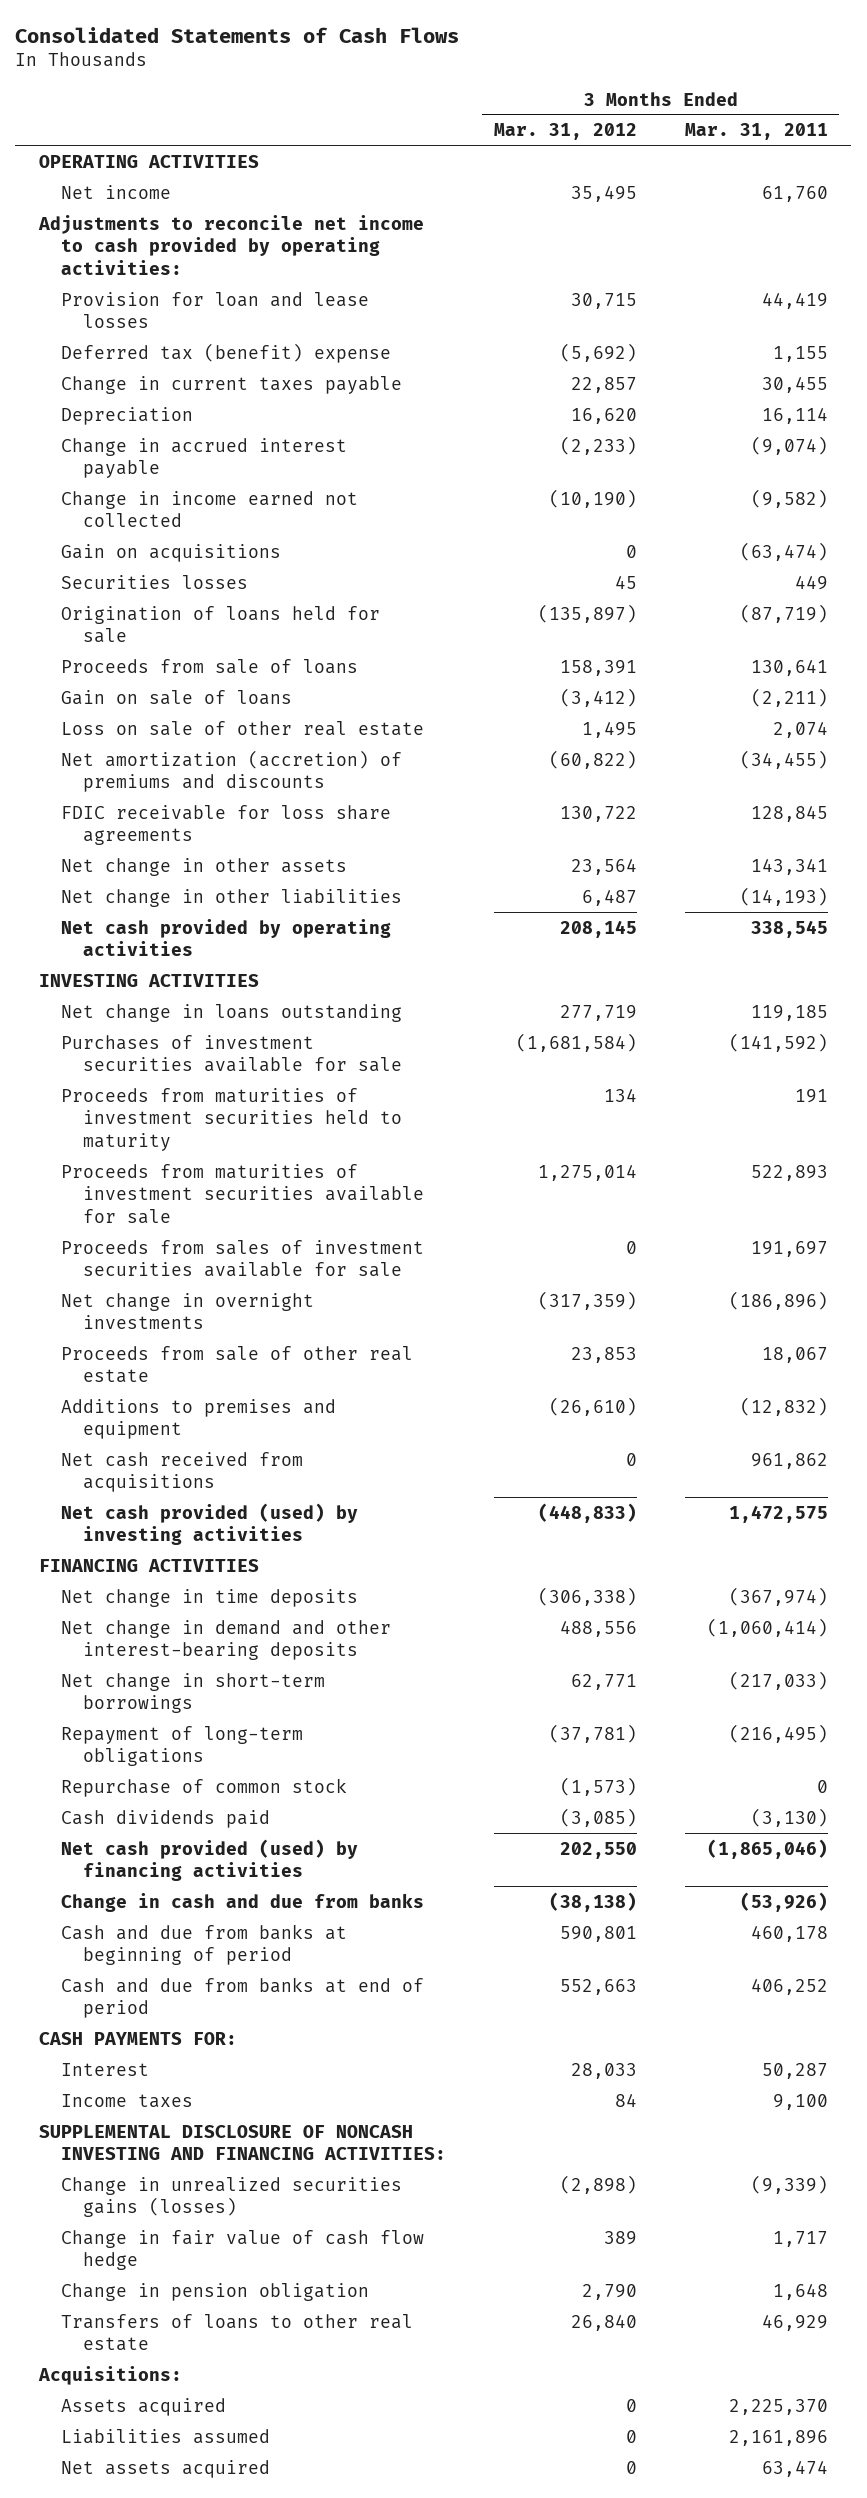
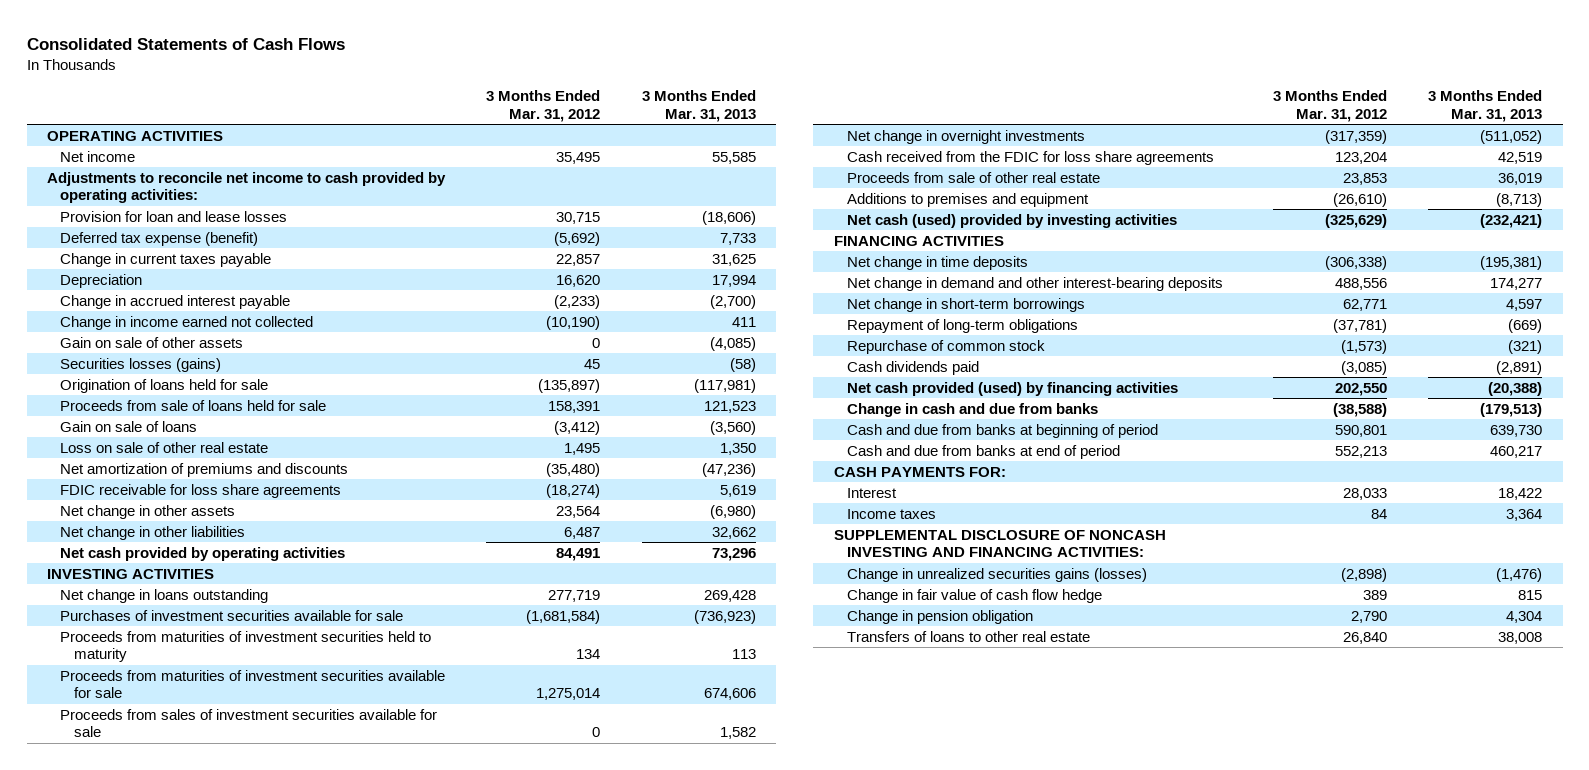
- | 3 Months Ended Mar. 31, 2012 | 3 Months Ended Mar. 31, 2011
+ | 3 Months Ended Mar. 31, 2012 | 3 Months Ended Mar. 31, 2013
- Deferred tax (benefit) expense | (5,692) | 1,155
+ Deferred tax expense (benefit) | (5,692) | 7,733
- Gain on acquisitions | 0 | (63,474)
- Securities losses | 45 | 449
+ Gain on sale of other assets | 0 | (4,085)
+ Securities losses (gains) | 45 | (58)
- Proceeds from sale of loans | 158,391 | 130,641
+ Proceeds from sale of loans held for sale | 158,391 | 121,523
- Net amortization (accretion) of premiums and discounts | (60,822) | (34,455)
- FDIC receivable for loss share agreements | 130,722 | 128,845
+ Net amortization of premiums and discounts | (35,480) | (47,236)
+ FDIC receivable for loss share agreements | (18,274) | 5,619
- Net cash provided by operating activities | 208,145 | 338,545
+ Net cash provided by operating activities | 84,491 | 73,296
+ Cash received from the FDIC for loss share agreements | 123,204 | 42,519
- Net cash received from acquisitions | 0 | 961,862
- Net cash provided (used) by investing activities | (448,833) | 1,472,575
+ Net cash (used) provided by investing activities | (325,629) | (232,421)
- Change in cash and due from banks | (38,138) | (53,926)
+ Change in cash and due from banks | (38,588) | (179,513)
- Cash and due from banks at end of period | 552,663 | 406,252
+ Cash and due from banks at end of period | 552,213 | 460,217
- Acquisitions:
- Assets acquired | 0 | 2,225,370
- Liabilities assumed | 0 | 2,161,896
- Net assets acquired | 0 | 63,474

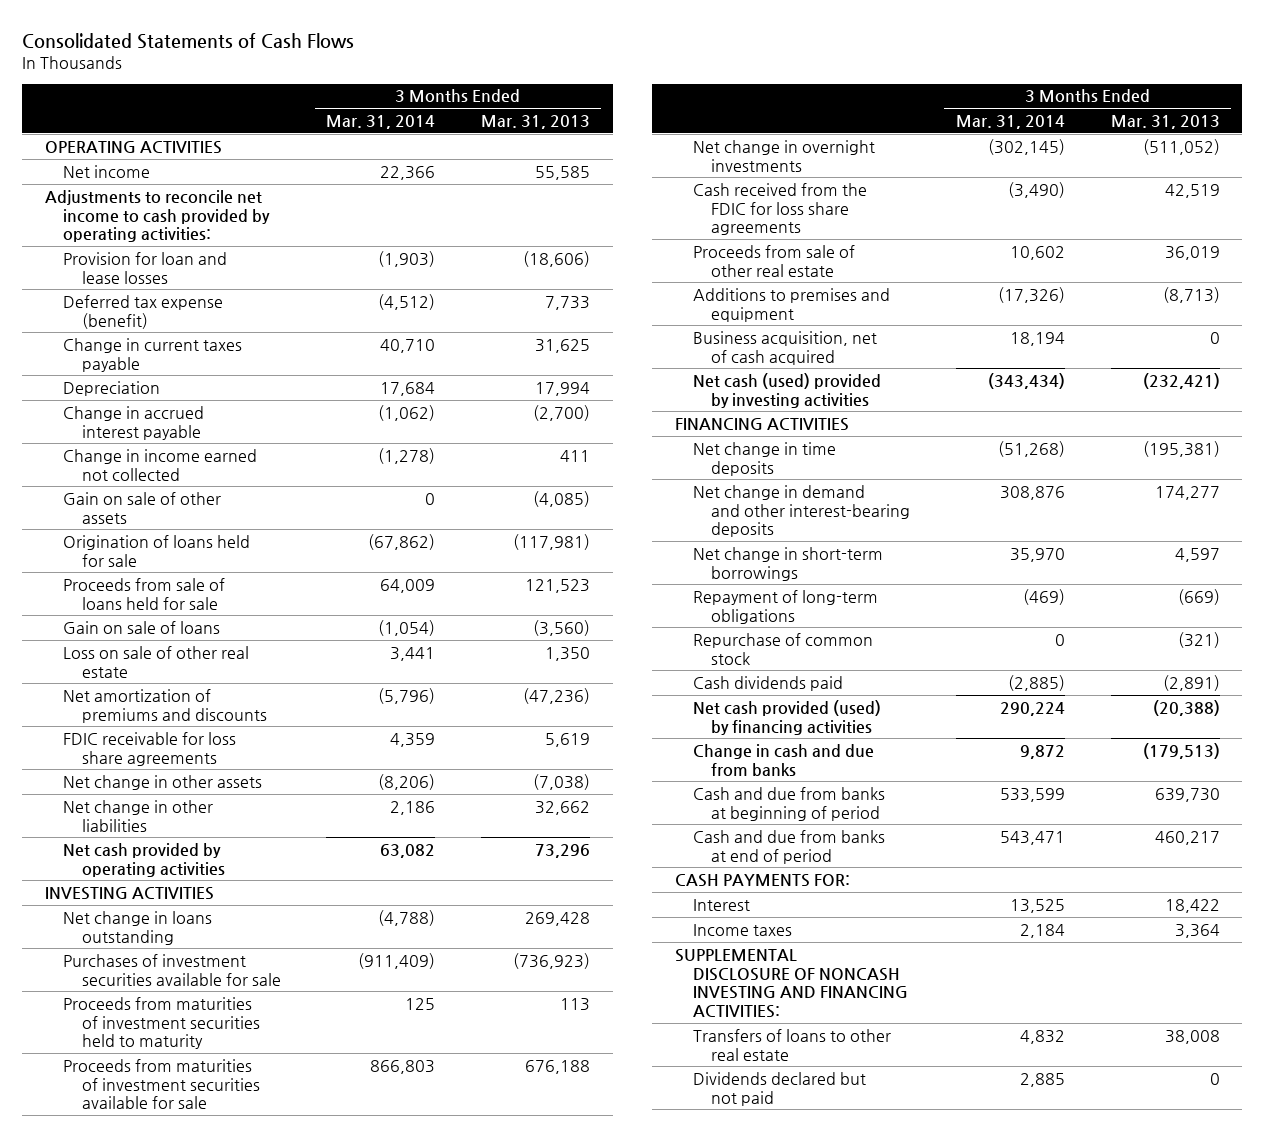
- | 3 Months Ended Mar. 31, 2012 | 3 Months Ended Mar. 31, 2013
+ | 3 Months Ended Mar. 31, 2014 | 3 Months Ended Mar. 31, 2013
- Securities losses (gains) | 45 | (58)
- Net change in other assets | 23,564 | (6,980)
+ Net change in other assets | (8,206) | (7,038)
- Proceeds from maturities of investment securities available for sale | 1,275,014 | 674,606
- Proceeds from sales of investment securities available for sale | 0 | 1,582
+ Proceeds from maturities of investment securities available for sale | 866,803 | 676,188
+ Business acquisition, net of cash acquired | 18,194 | 0
- Change in unrealized securities gains (losses) | (2,898) | (1,476)
- Change in fair value of cash flow hedge | 389 | 815
- Change in pension obligation | 2,790 | 4,304
+ Dividends declared but not paid | 2,885 | 0

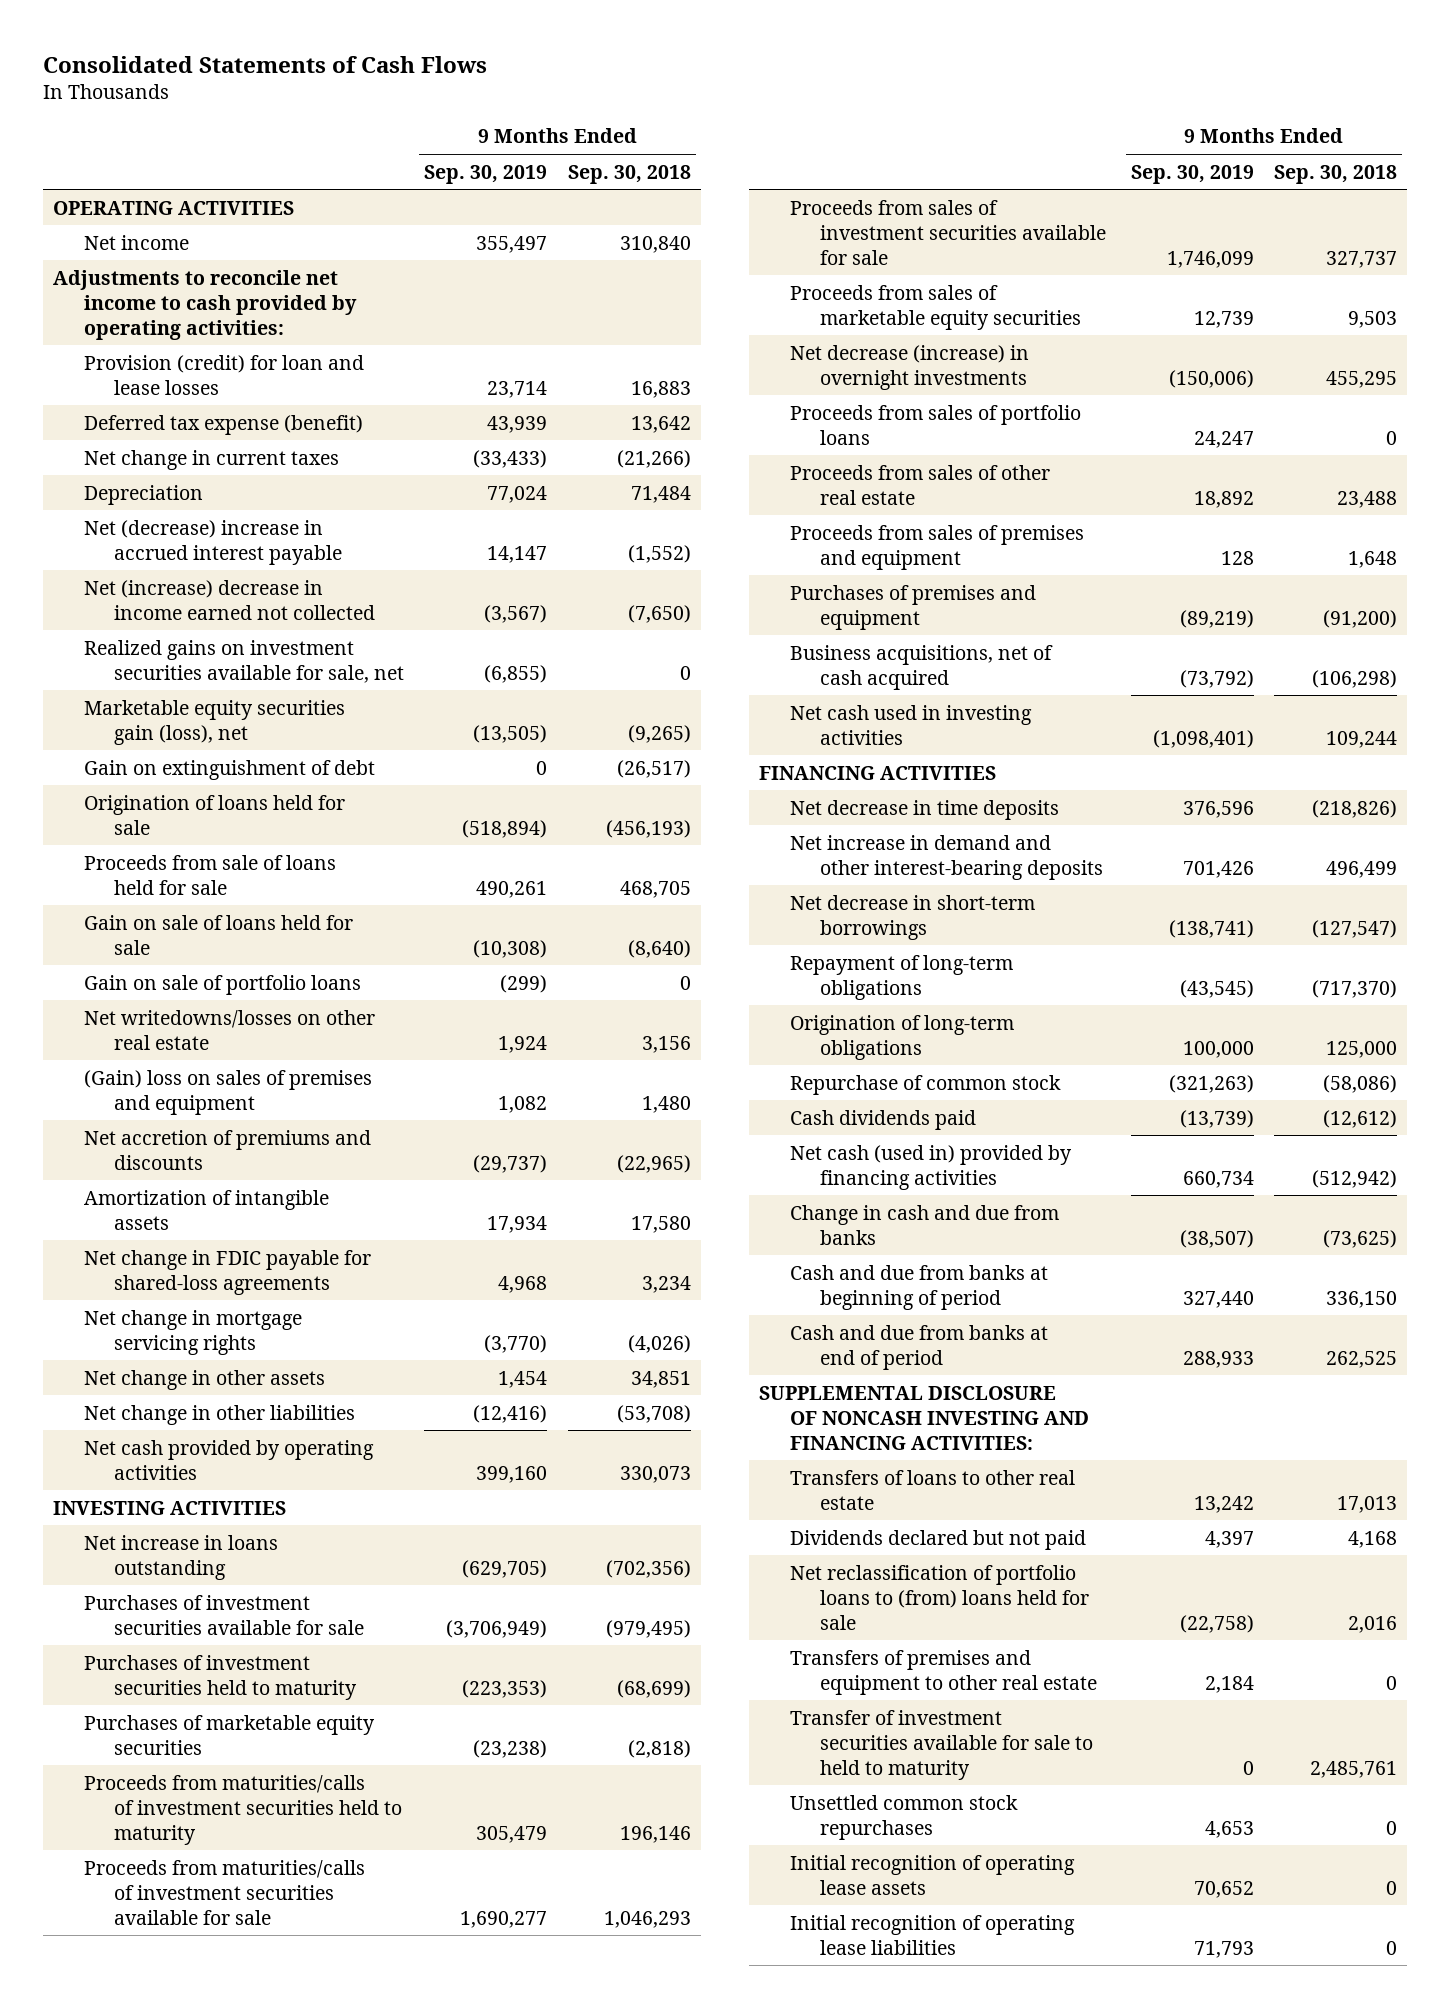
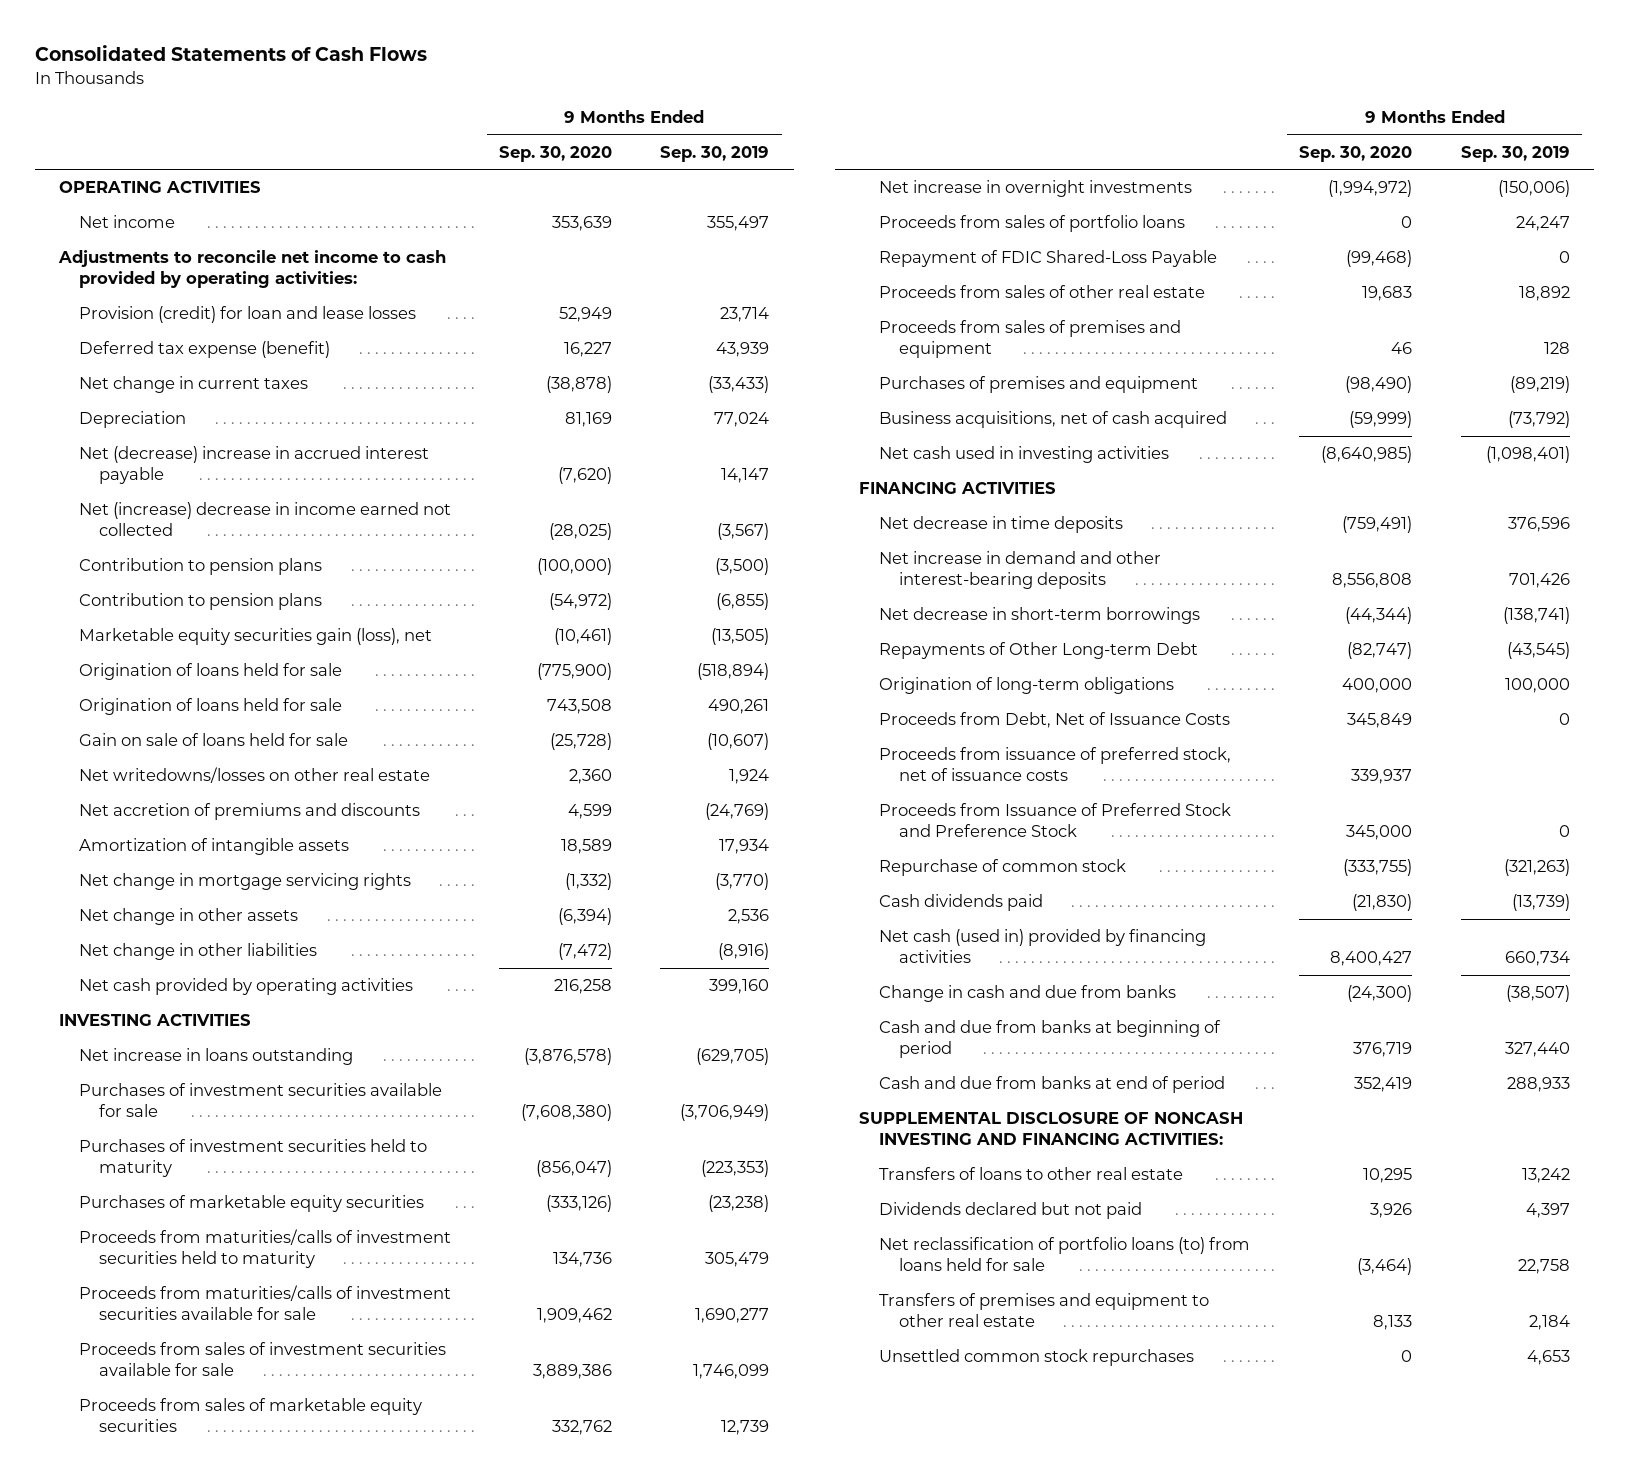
- | 9 Months Ended Sep. 30, 2019 | 9 Months Ended Sep. 30, 2018
+ | 9 Months Ended Sep. 30, 2020 | 9 Months Ended Sep. 30, 2019
- Realized gains on investment securities available for sale, net | (6,855) | 0
+ Contribution to pension plans | (100,000) | (3,500)
+ Contribution to pension plans | (54,972) | (6,855)
- Gain on extinguishment of debt | 0 | (26,517)
- Proceeds from sale of loans held for sale | 490,261 | 468,705
- Gain on sale of loans held for sale | (10,308) | (8,640)
- Gain on sale of portfolio loans | (299) | 0
+ Origination of loans held for sale | 743,508 | 490,261
+ Gain on sale of loans held for sale | (25,728) | (10,607)
- (Gain) loss on sales of premises and equipment | 1,082 | 1,480
- Net accretion of premiums and discounts | (29,737) | (22,965)
+ Net accretion of premiums and discounts | 4,599 | (24,769)
- Net change in FDIC payable for shared-loss agreements | 4,968 | 3,234
- Net change in other assets | 1,454 | 34,851
- Net change in other liabilities | (12,416) | (53,708)
+ Net change in other assets | (6,394) | 2,536
+ Net change in other liabilities | (7,472) | (8,916)
- Net decrease (increase) in overnight investments | (150,006) | 455,295
+ Net increase in overnight investments | (1,994,972) | (150,006)
+ Repayment of FDIC Shared-Loss Payable | (99,468) | 0
- Repayment of long-term obligations | (43,545) | (717,370)
+ Repayments of Other Long-term Debt | (82,747) | (43,545)
+ Proceeds from Debt, Net of Issuance Costs | 345,849 | 0
+ Proceeds from issuance of preferred stock, net of issuance costs | 339,937 |
+ Proceeds from Issuance of Preferred Stock and Preference Stock | 345,000 | 0
- Net reclassification of portfolio loans to (from) loans held for sale | (22,758) | 2,016
+ Net reclassification of portfolio loans (to) from loans held for sale | (3,464) | 22,758
- Transfer of investment securities available for sale to held to maturity | 0 | 2,485,761
- Initial recognition of operating lease assets | 70,652 | 0
- Initial recognition of operating lease liabilities | 71,793 | 0

